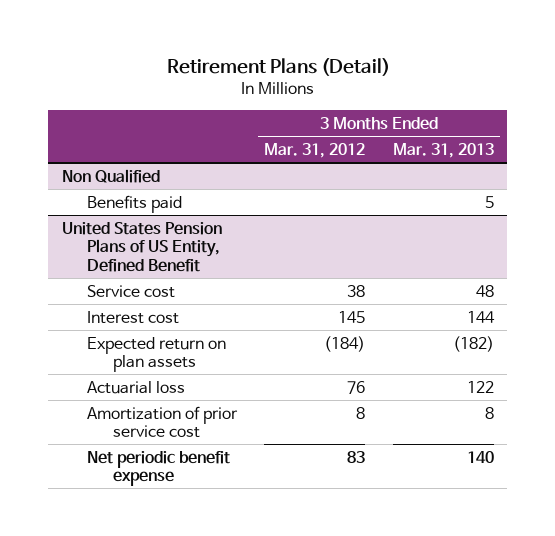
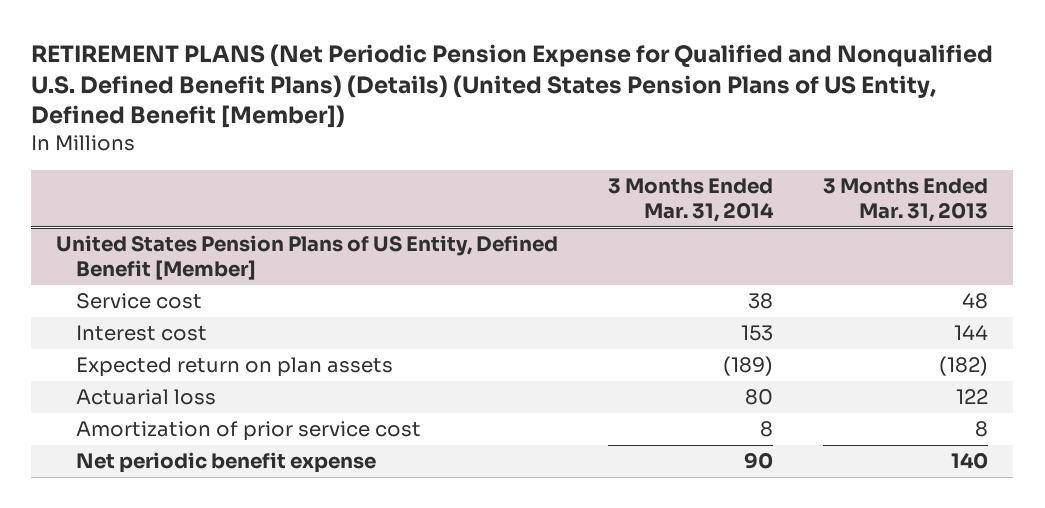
- Retirement Plans (Detail)
+ RETIREMENT PLANS (Net Periodic Pension Expense for Qualified and Nonqualified U.S. Defined Benefit Plans) (Details) (United States Pension Plans of US Entity, Defined Benefit [Member])
- | 3 Months Ended Mar. 31, 2012 | 3 Months Ended Mar. 31, 2013
+ | 3 Months Ended Mar. 31, 2014 | 3 Months Ended Mar. 31, 2013
- Non Qualified
- Benefits paid | | 5
- United States Pension Plans of US Entity, Defined Benefit
+ United States Pension Plans of US Entity, Defined Benefit [Member]

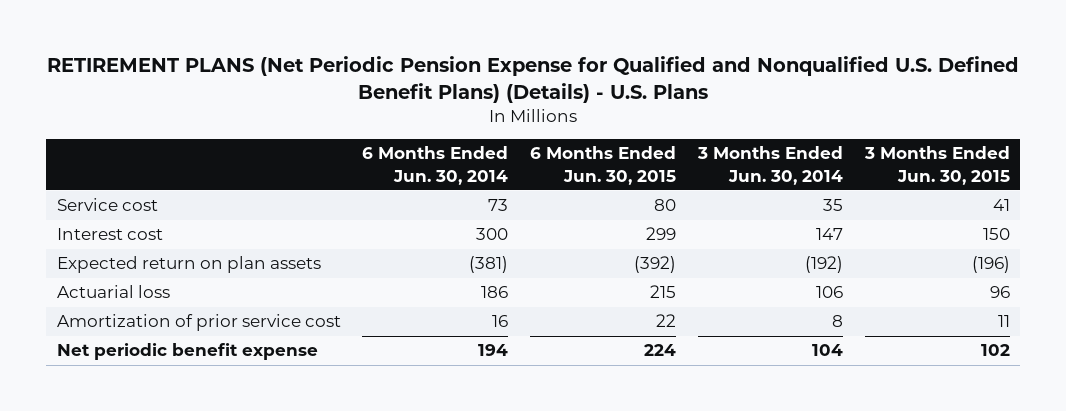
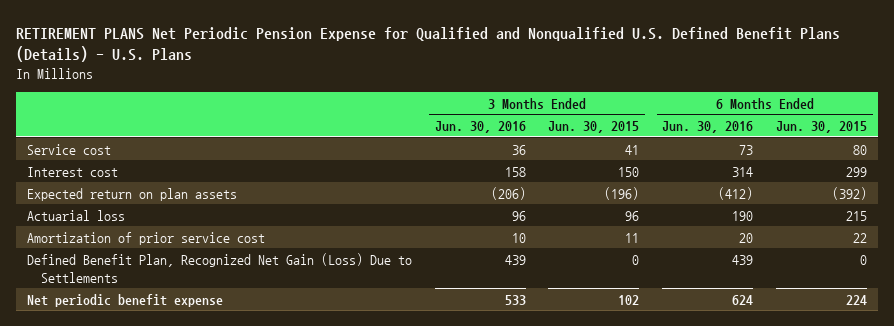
- RETIREMENT PLANS (Net Periodic Pension Expense for Qualified and Nonqualified U.S. Defined Benefit Plans) (Details) - U.S. Plans
+ RETIREMENT PLANS Net Periodic Pension Expense for Qualified and Nonqualified U.S. Defined Benefit Plans (Details) - U.S. Plans
- | 6 Months Ended Jun. 30, 2014 | 6 Months Ended Jun. 30, 2015 | 3 Months Ended Jun. 30, 2014 | 3 Months Ended Jun. 30, 2015
+ | 3 Months Ended Jun. 30, 2016 | 3 Months Ended Jun. 30, 2015 | 6 Months Ended Jun. 30, 2016 | 6 Months Ended Jun. 30, 2015
+ Defined Benefit Plan, Recognized Net Gain (Loss) Due to Settlements | 439 | 0 | 439 | 0

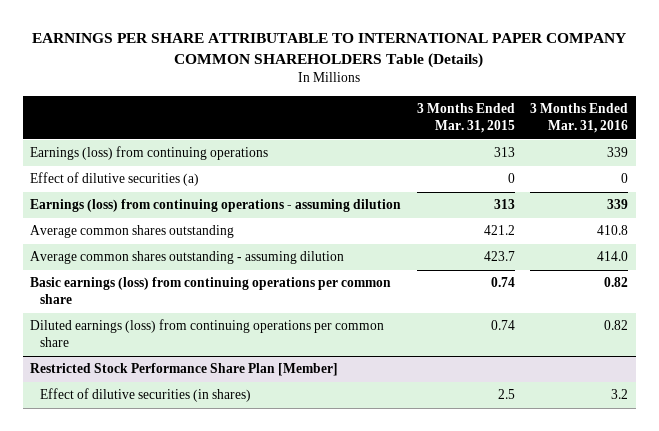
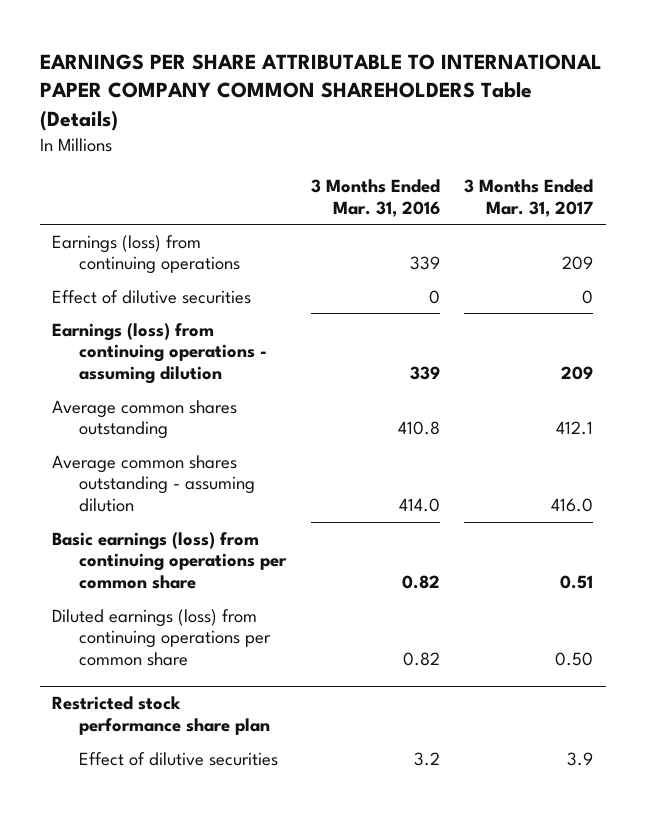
- | 3 Months Ended Mar. 31, 2015 | 3 Months Ended Mar. 31, 2016
+ | 3 Months Ended Mar. 31, 2016 | 3 Months Ended Mar. 31, 2017
- Effect of dilutive securities (a) | 0 | 0
+ Effect of dilutive securities | 0 | 0
- Restricted Stock Performance Share Plan [Member]
- Effect of dilutive securities (in shares) | 2.5 | 3.2
+ Restricted stock performance share plan
+ Effect of dilutive securities | 3.2 | 3.9

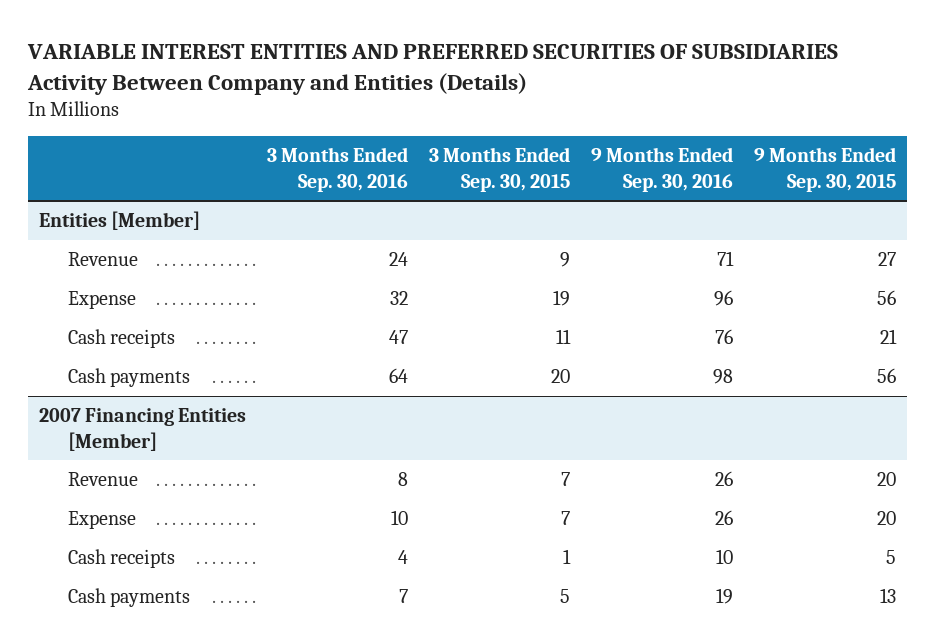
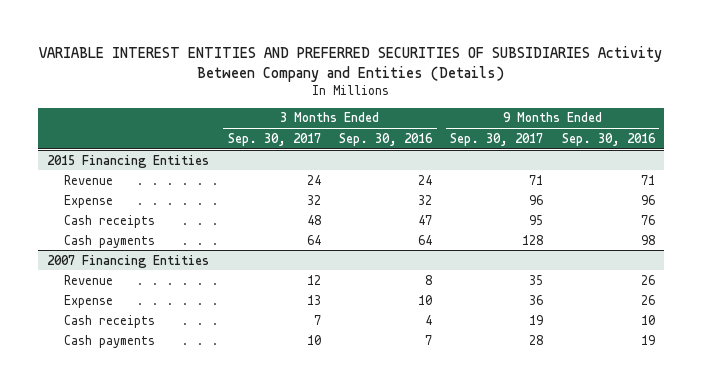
- | 3 Months Ended Sep. 30, 2016 | 3 Months Ended Sep. 30, 2015 | 9 Months Ended Sep. 30, 2016 | 9 Months Ended Sep. 30, 2015
+ | 3 Months Ended Sep. 30, 2017 | 3 Months Ended Sep. 30, 2016 | 9 Months Ended Sep. 30, 2017 | 9 Months Ended Sep. 30, 2016
- Entities [Member]
+ 2015 Financing Entities
- 2007 Financing Entities [Member]
+ 2007 Financing Entities

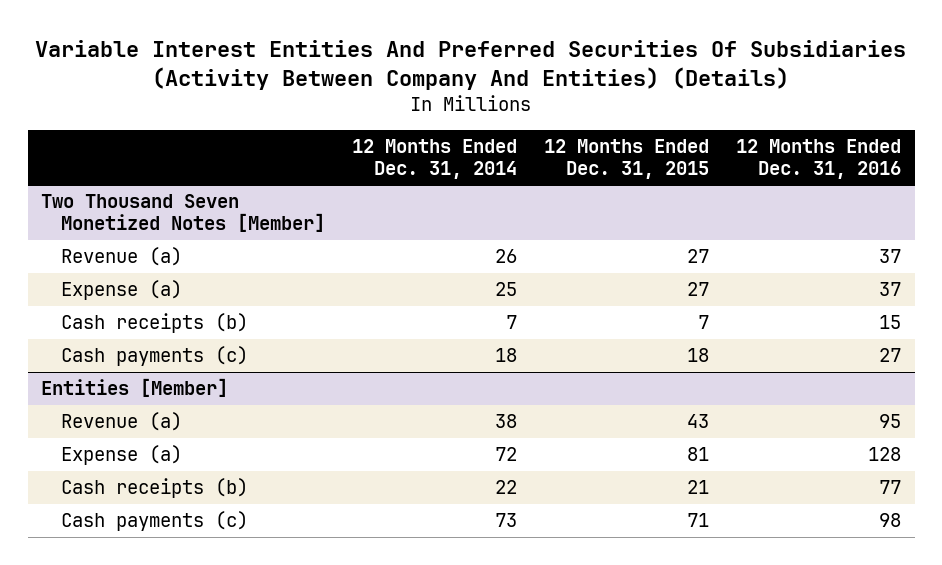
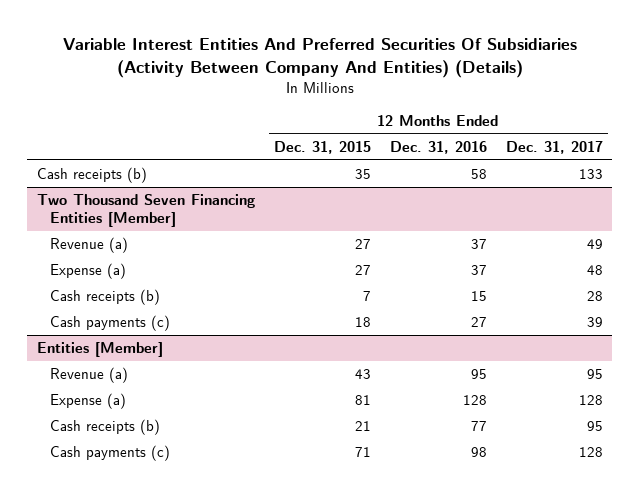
- | 12 Months Ended Dec. 31, 2014 | 12 Months Ended Dec. 31, 2015 | 12 Months Ended Dec. 31, 2016
+ | 12 Months Ended Dec. 31, 2015 | 12 Months Ended Dec. 31, 2016 | 12 Months Ended Dec. 31, 2017
- Two Thousand Seven Monetized Notes [Member]
+ Cash receipts (b) | 35 | 58 | 133
+ Two Thousand Seven Financing Entities [Member]

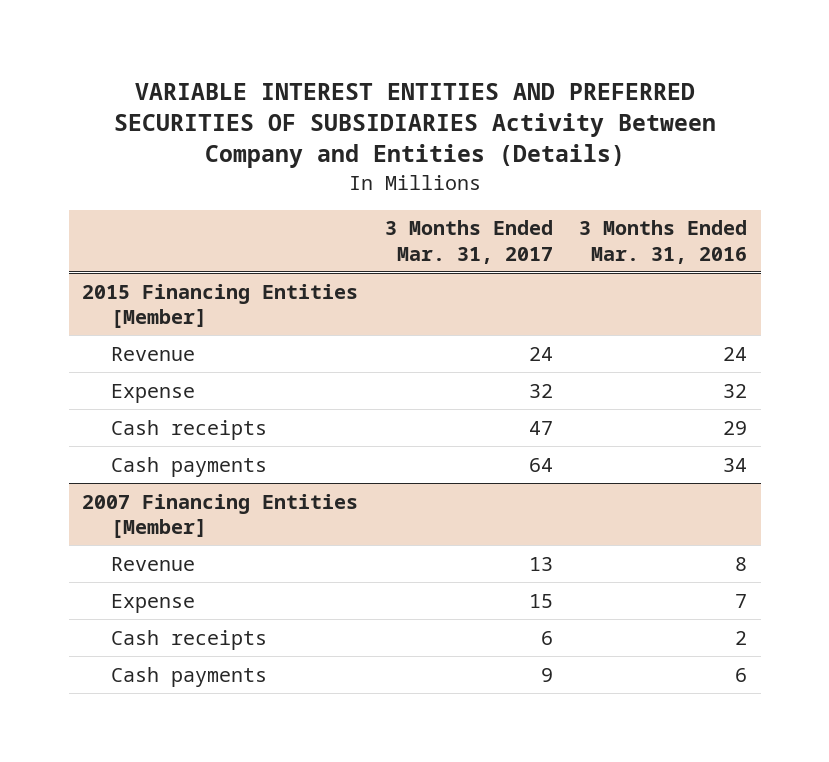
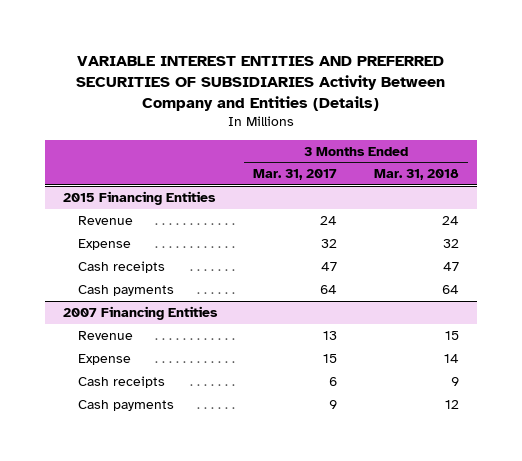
- | 3 Months Ended Mar. 31, 2017 | 3 Months Ended Mar. 31, 2016
+ | 3 Months Ended Mar. 31, 2017 | 3 Months Ended Mar. 31, 2018
- 2015 Financing Entities [Member]
+ 2015 Financing Entities
- 2007 Financing Entities [Member]
+ 2007 Financing Entities

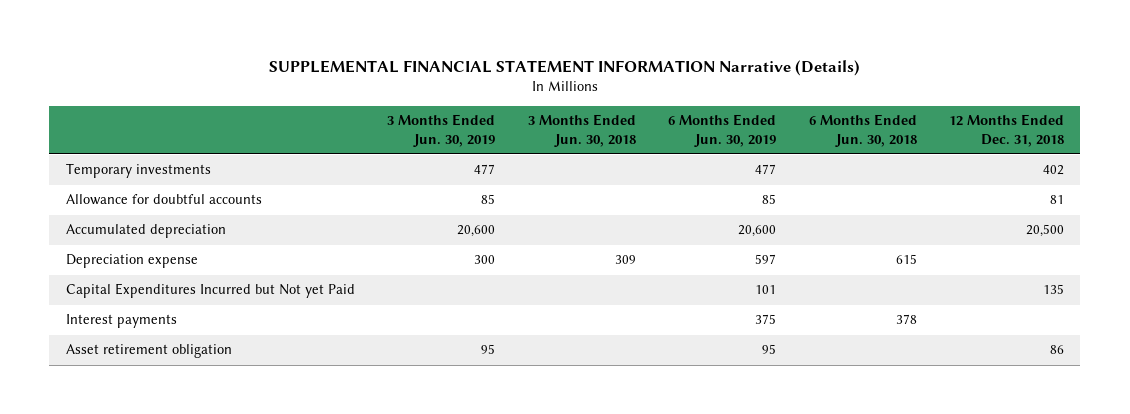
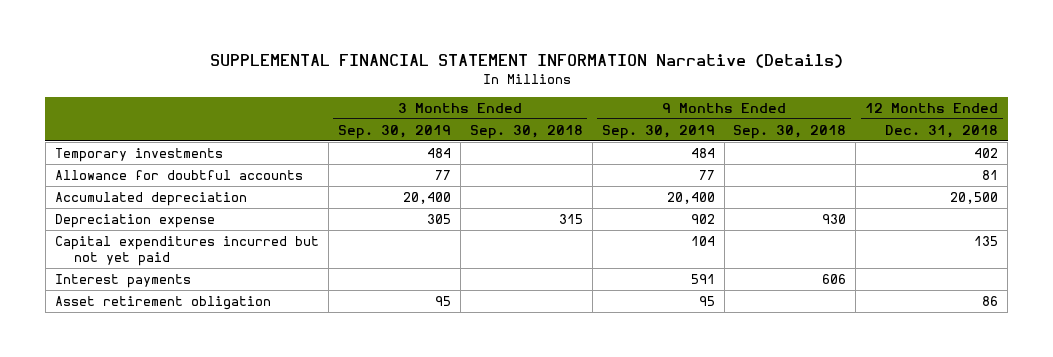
- | 3 Months Ended Jun. 30, 2019 | 3 Months Ended Jun. 30, 2018 | 6 Months Ended Jun. 30, 2019 | 6 Months Ended Jun. 30, 2018 | 12 Months Ended Dec. 31, 2018
+ | 3 Months Ended Sep. 30, 2019 | 3 Months Ended Sep. 30, 2018 | 9 Months Ended Sep. 30, 2019 | 9 Months Ended Sep. 30, 2018 | 12 Months Ended Dec. 31, 2018
- Capital Expenditures Incurred but Not yet Paid | | | 101 | | 135
+ Capital expenditures incurred but not yet paid | | | 104 | | 135

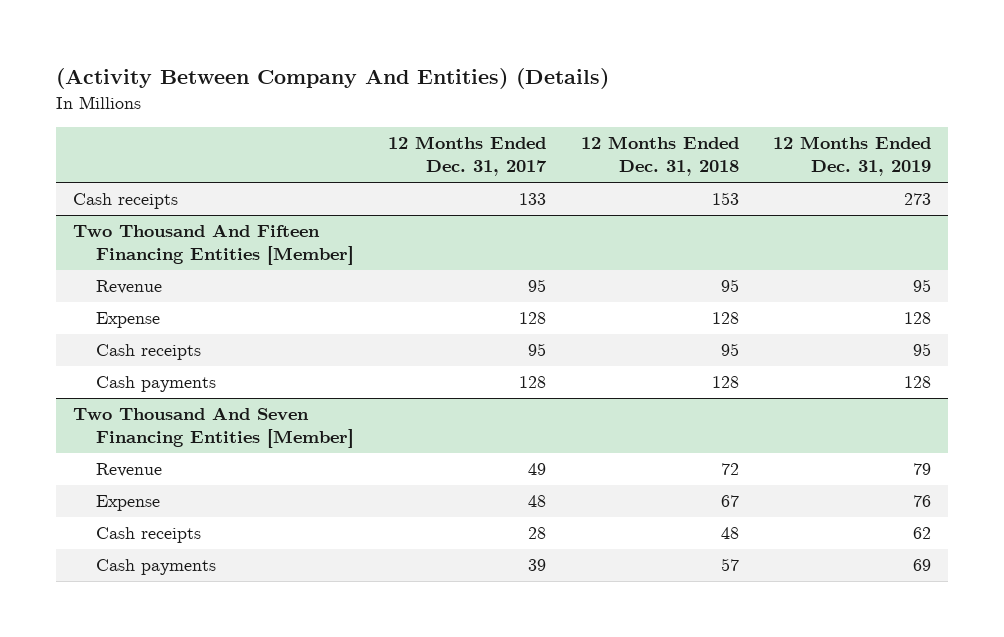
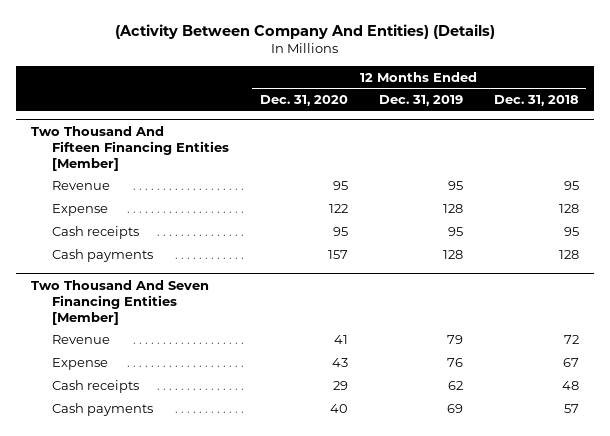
- | 12 Months Ended Dec. 31, 2017 | 12 Months Ended Dec. 31, 2018 | 12 Months Ended Dec. 31, 2019
+ | 12 Months Ended Dec. 31, 2020 | 12 Months Ended Dec. 31, 2019 | 12 Months Ended Dec. 31, 2018
- Cash receipts | 133 | 153 | 273

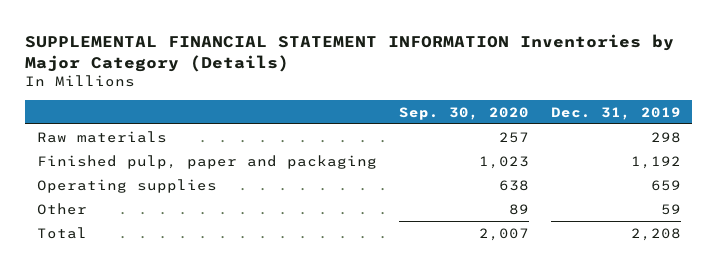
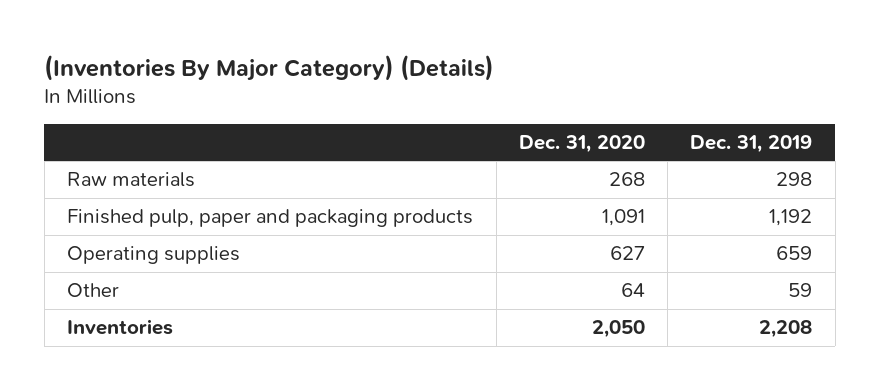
- SUPPLEMENTAL FINANCIAL STATEMENT INFORMATION Inventories by Major Category (Details)
+ (Inventories By Major Category) (Details)
- | Sep. 30, 2020 | Dec. 31, 2019
+ | Dec. 31, 2020 | Dec. 31, 2019
- Finished pulp, paper and packaging | 1,023 | 1,192
+ Finished pulp, paper and packaging products | 1,091 | 1,192
- Total | 2,007 | 2,208
+ Inventories | 2,050 | 2,208

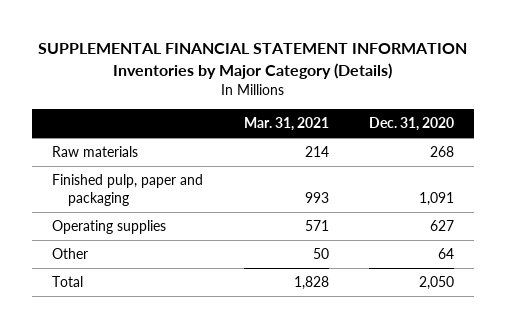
- (Inventories By Major Category) (Details)
+ SUPPLEMENTAL FINANCIAL STATEMENT INFORMATION Inventories by Major Category (Details)
- | Dec. 31, 2020 | Dec. 31, 2019
+ | Mar. 31, 2021 | Dec. 31, 2020
- Finished pulp, paper and packaging products | 1,091 | 1,192
+ Finished pulp, paper and packaging | 993 | 1,091
- Inventories | 2,050 | 2,208
+ Total | 1,828 | 2,050

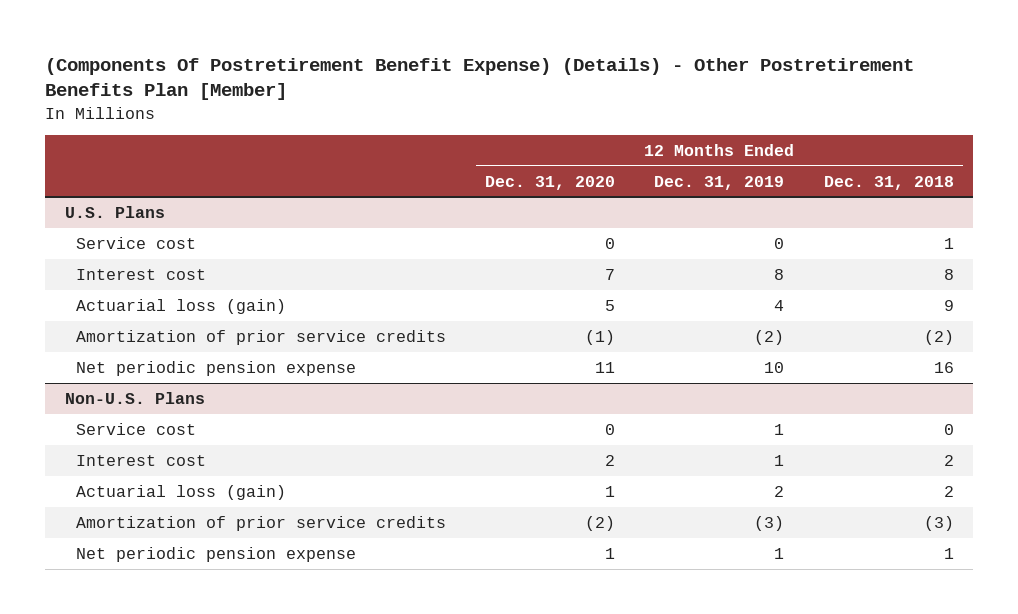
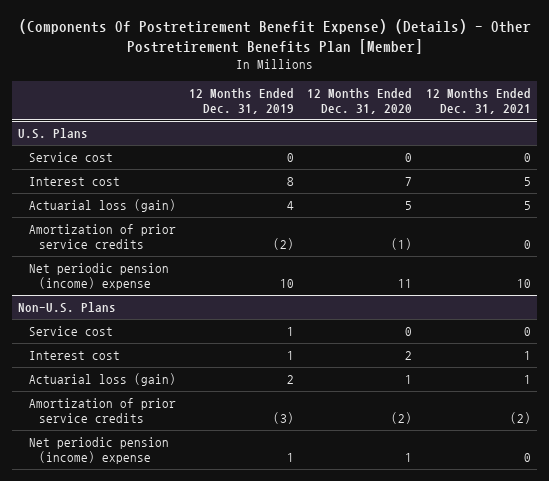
- | 12 Months Ended Dec. 31, 2020 | 12 Months Ended Dec. 31, 2019 | 12 Months Ended Dec. 31, 2018
+ | 12 Months Ended Dec. 31, 2019 | 12 Months Ended Dec. 31, 2020 | 12 Months Ended Dec. 31, 2021
@ U.S. Plans
- Net periodic pension expense | 11 | 10 | 16
+ Net periodic pension (income) expense | 10 | 11 | 10
@ Non-U.S. Plans
- Net periodic pension expense | 1 | 1 | 1
+ Net periodic pension (income) expense | 1 | 1 | 0

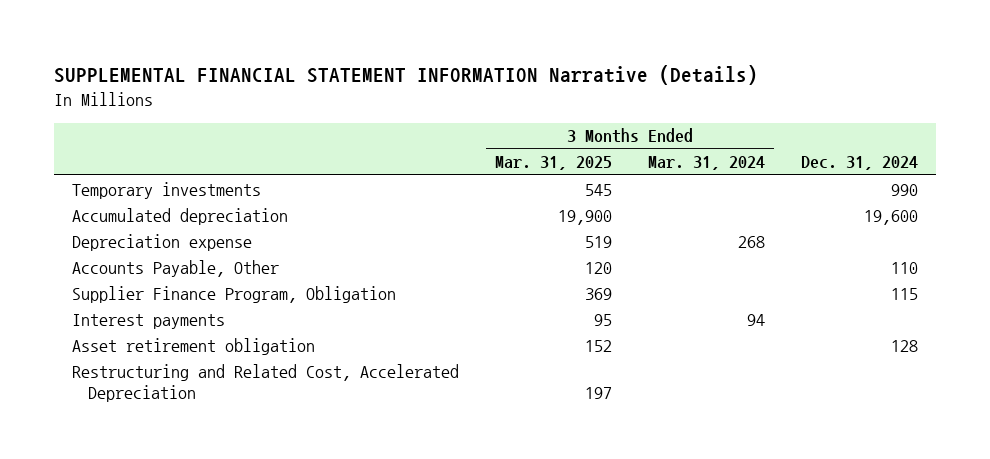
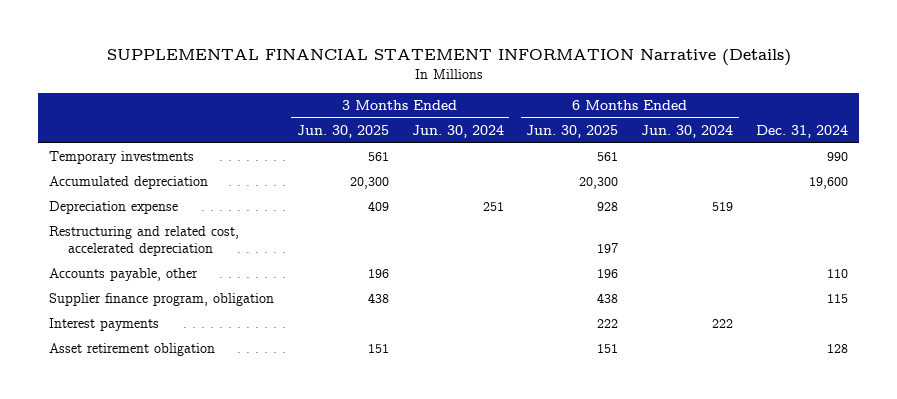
- | 3 Months Ended Mar. 31, 2025 | 3 Months Ended Mar. 31, 2024 | Dec. 31, 2024
+ | 3 Months Ended Jun. 30, 2025 | 3 Months Ended Jun. 30, 2024 | 6 Months Ended Jun. 30, 2025 | 6 Months Ended Jun. 30, 2024 | Dec. 31, 2024
- Accounts Payable, Other | 120 | | 110
- Supplier Finance Program, Obligation | 369 | | 115
+ Restructuring and related cost, accelerated depreciation | | | 197 | |
+ Accounts payable, other | 196 | | 196 | | 110
+ Supplier finance program, obligation | 438 | | 438 | | 115
- Restructuring and Related Cost, Accelerated Depreciation | 197 | |

